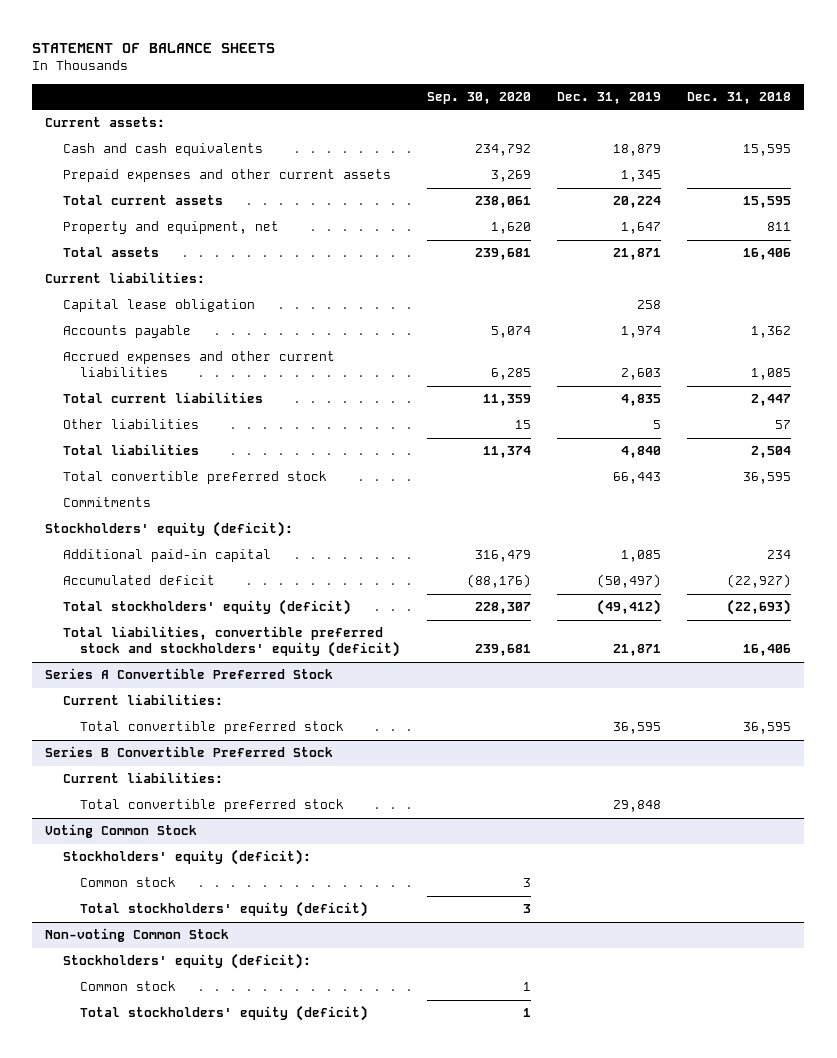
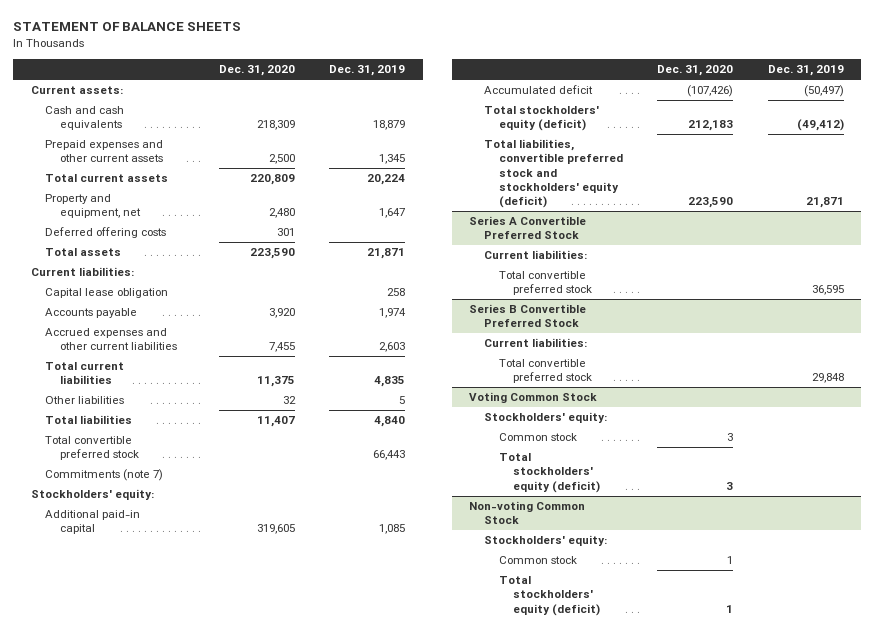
- | Sep. 30, 2020 | Dec. 31, 2019 | Dec. 31, 2018
+ | Dec. 31, 2020 | Dec. 31, 2019
+ Deferred offering costs | 301 |
- Commitments
- Stockholders' equity (deficit):
+ Commitments (note 7)
+ Stockholders' equity:
@ Voting Common Stock
- Stockholders' equity (deficit):
+ Stockholders' equity:
@ Non-voting Common Stock
- Stockholders' equity (deficit):
+ Stockholders' equity:

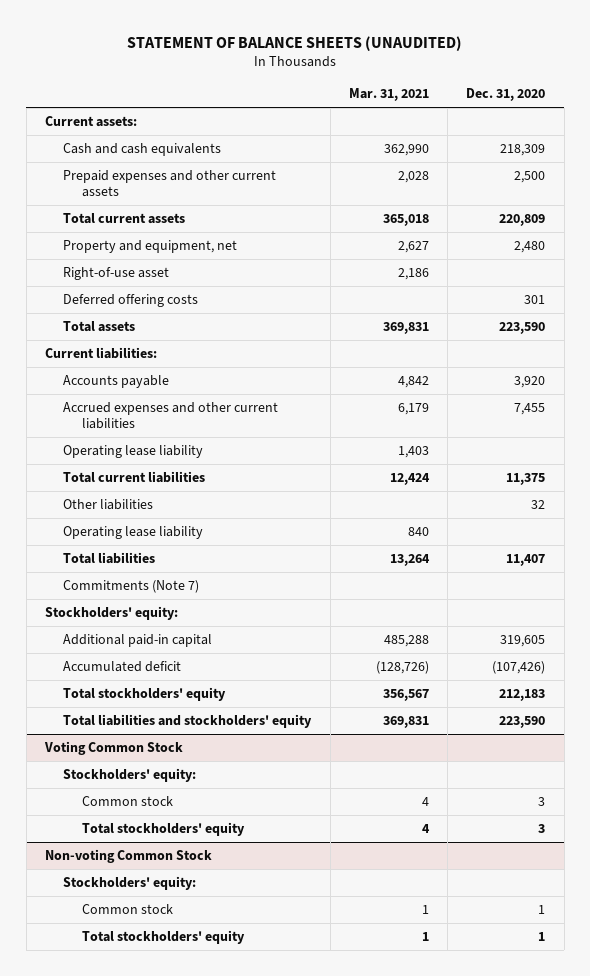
- STATEMENT OF BALANCE SHEETS
+ STATEMENT OF BALANCE SHEETS (UNAUDITED)
- | Dec. 31, 2020 | Dec. 31, 2019
+ | Mar. 31, 2021 | Dec. 31, 2020
+ Right-of-use asset | 2,186 |
- Capital lease obligation | | 258
+ Operating lease liability | 1,403 |
+ Operating lease liability | 840 |
- Total convertible preferred stock | | 66,443
- Commitments (note 7)
+ Commitments (Note 7)
- Total stockholders' equity (deficit) | 212,183 | (49,412)
- Total liabilities, convertible preferred stock and stockholders' equity (deficit) | 223,590 | 21,871
- Series A Convertible Preferred Stock
- Current liabilities:
- Total convertible preferred stock | | 36,595
- Series B Convertible Preferred Stock
- Current liabilities:
- Total convertible preferred stock | | 29,848
+ Total stockholders' equity | 356,567 | 212,183
+ Total liabilities and stockholders' equity | 369,831 | 223,590
@ Voting Common Stock
- Total stockholders' equity (deficit) | 3 |
+ Total stockholders' equity | 4 | 3
@ Non-voting Common Stock
- Total stockholders' equity (deficit) | 1 |
+ Total stockholders' equity | 1 | 1

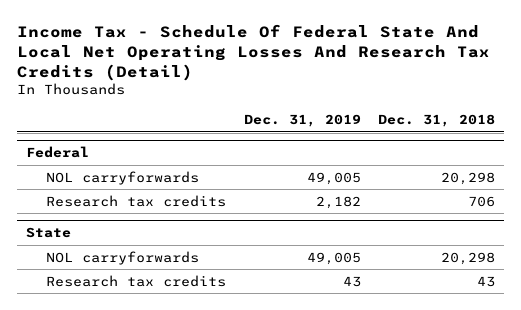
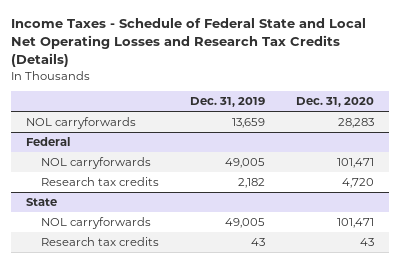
- Income Tax - Schedule Of Federal State And Local Net Operating Losses And Research Tax Credits (Detail)
+ Income Taxes - Schedule of Federal State and Local Net Operating Losses and Research Tax Credits (Details)
- | Dec. 31, 2019 | Dec. 31, 2018
+ | Dec. 31, 2019 | Dec. 31, 2020
+ NOL carryforwards | 13,659 | 28,283

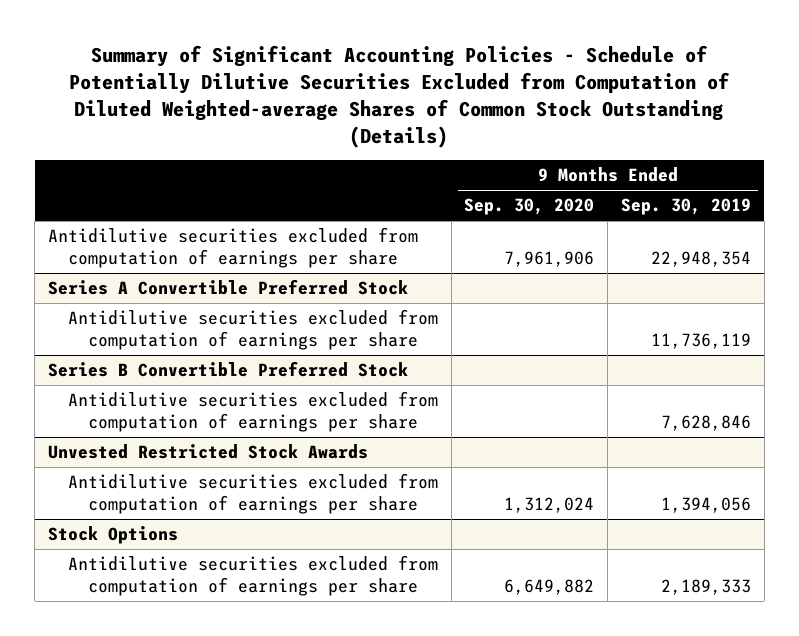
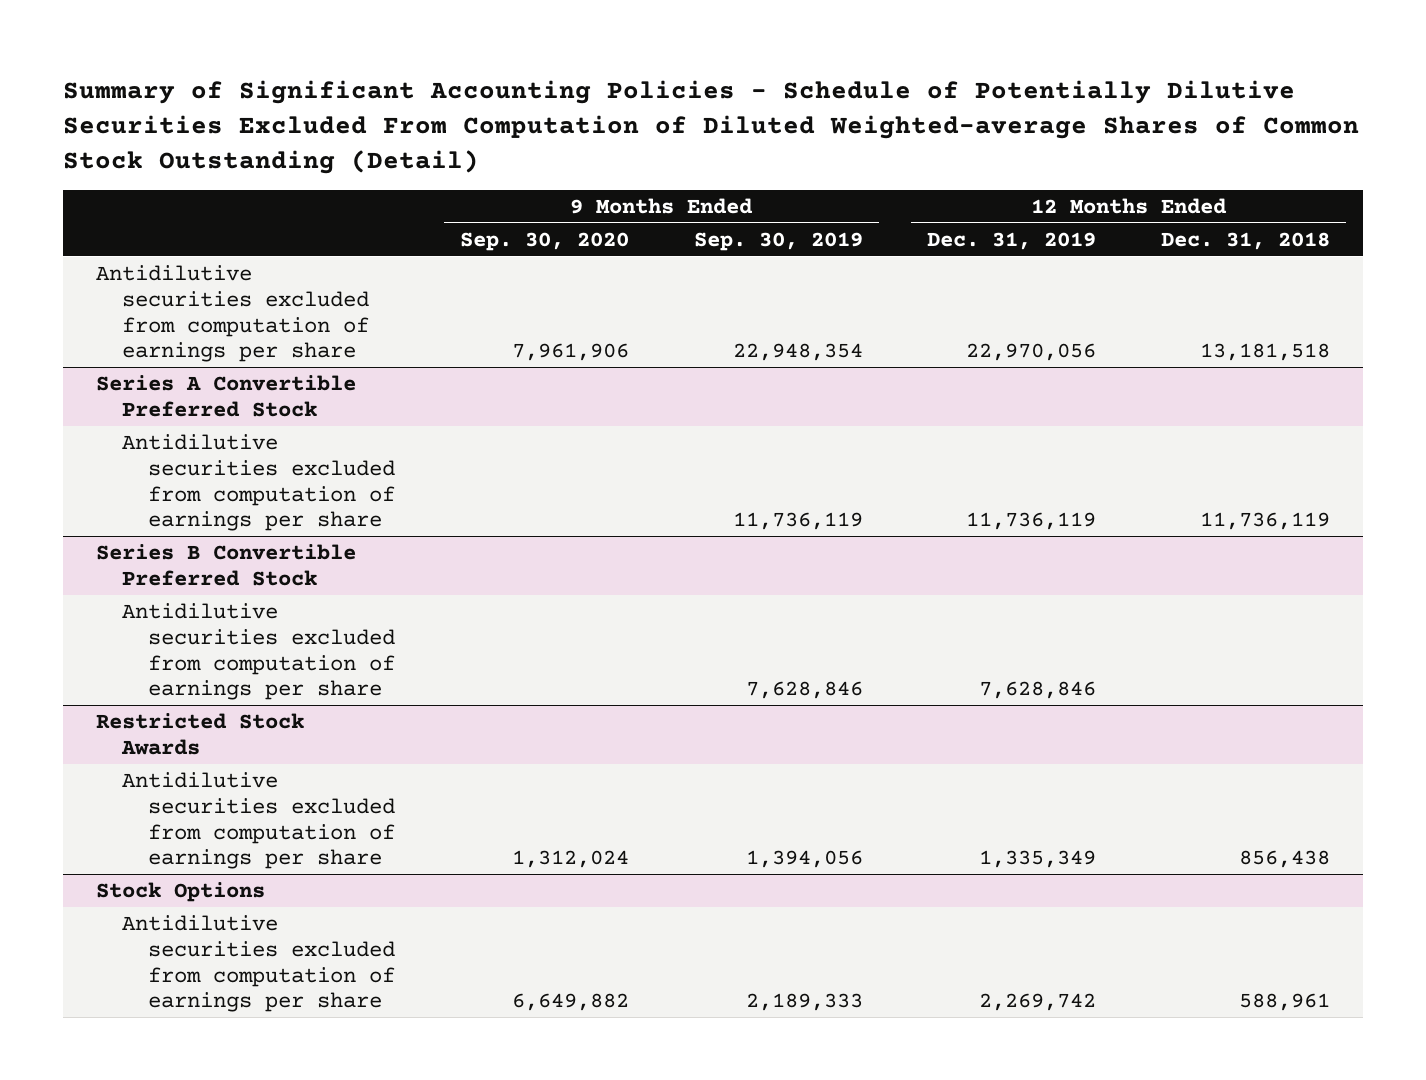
- Summary of Significant Accounting Policies - Schedule of Potentially Dilutive Securities Excluded from Computation of Diluted Weighted-average Shares of Common Stock Outstanding (Details)
+ Summary of Significant Accounting Policies - Schedule of Potentially Dilutive Securities Excluded From Computation of Diluted Weighted-average Shares of Common Stock Outstanding (Detail)
- | 9 Months Ended Sep. 30, 2020 | 9 Months Ended Sep. 30, 2019
+ | 9 Months Ended Sep. 30, 2020 | 9 Months Ended Sep. 30, 2019 | 12 Months Ended Dec. 31, 2019 | 12 Months Ended Dec. 31, 2018
- Unvested Restricted Stock Awards
+ Restricted Stock Awards

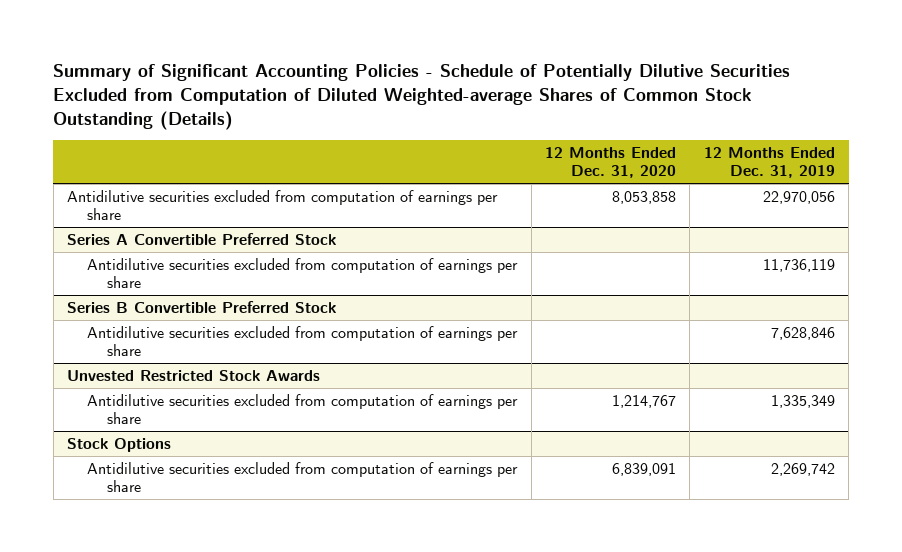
- Summary of Significant Accounting Policies - Schedule of Potentially Dilutive Securities Excluded From Computation of Diluted Weighted-average Shares of Common Stock Outstanding (Detail)
+ Summary of Significant Accounting Policies - Schedule of Potentially Dilutive Securities Excluded from Computation of Diluted Weighted-average Shares of Common Stock Outstanding (Details)
- | 9 Months Ended Sep. 30, 2020 | 9 Months Ended Sep. 30, 2019 | 12 Months Ended Dec. 31, 2019 | 12 Months Ended Dec. 31, 2018
+ | 12 Months Ended Dec. 31, 2020 | 12 Months Ended Dec. 31, 2019
- Restricted Stock Awards
+ Unvested Restricted Stock Awards

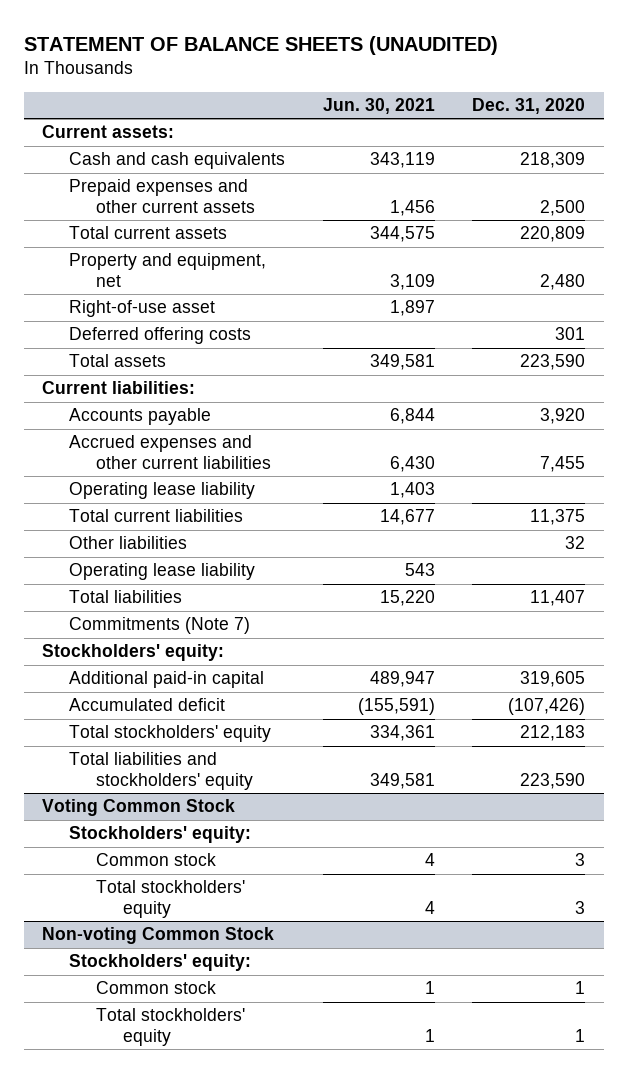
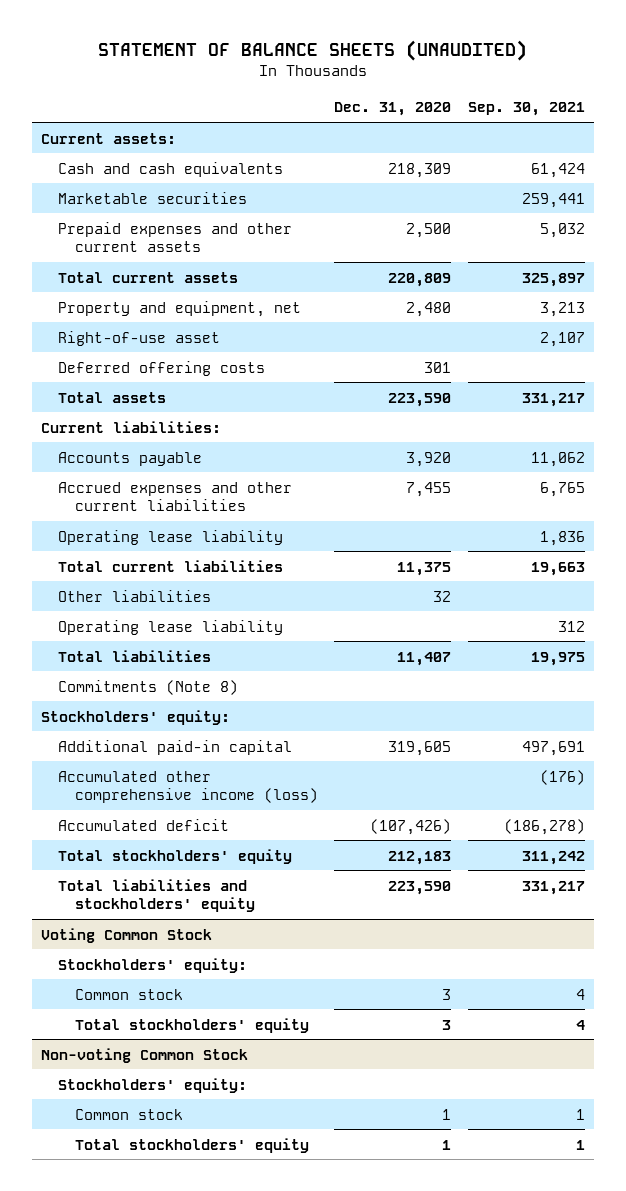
- | Jun. 30, 2021 | Dec. 31, 2020
+ | Dec. 31, 2020 | Sep. 30, 2021
+ Marketable securities | | 259,441
- Commitments (Note 7)
+ Commitments (Note 8)
+ Accumulated other comprehensive income (loss) | | (176)

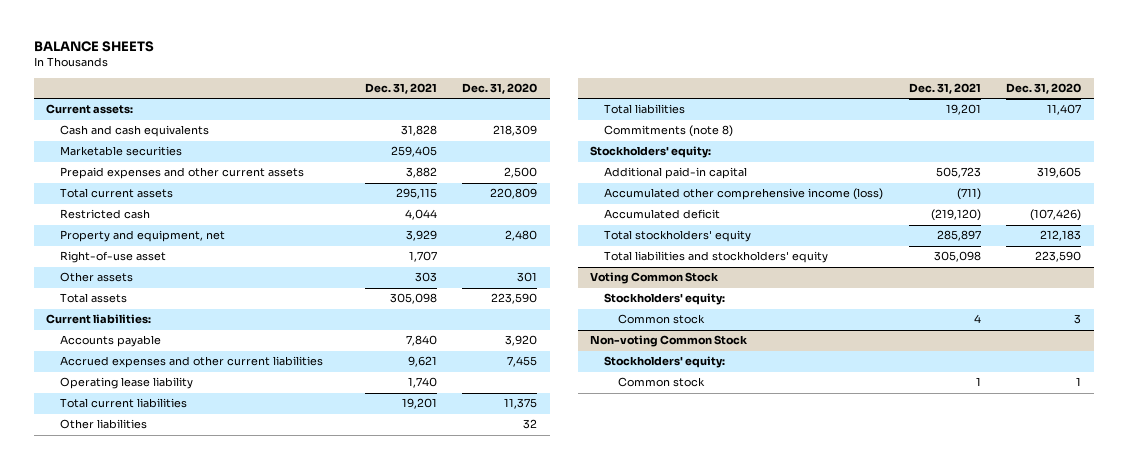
- STATEMENT OF BALANCE SHEETS (UNAUDITED)
+ BALANCE SHEETS
- | Dec. 31, 2020 | Sep. 30, 2021
+ | Dec. 31, 2021 | Dec. 31, 2020
+ Restricted cash | 4,044 |
- Deferred offering costs | 301 |
+ Other assets | 303 | 301
- Operating lease liability | | 312
- Commitments (Note 8)
+ Commitments (note 8)
@ Voting Common Stock
- Total stockholders' equity | 3 | 4
@ Non-voting Common Stock
- Total stockholders' equity | 1 | 1

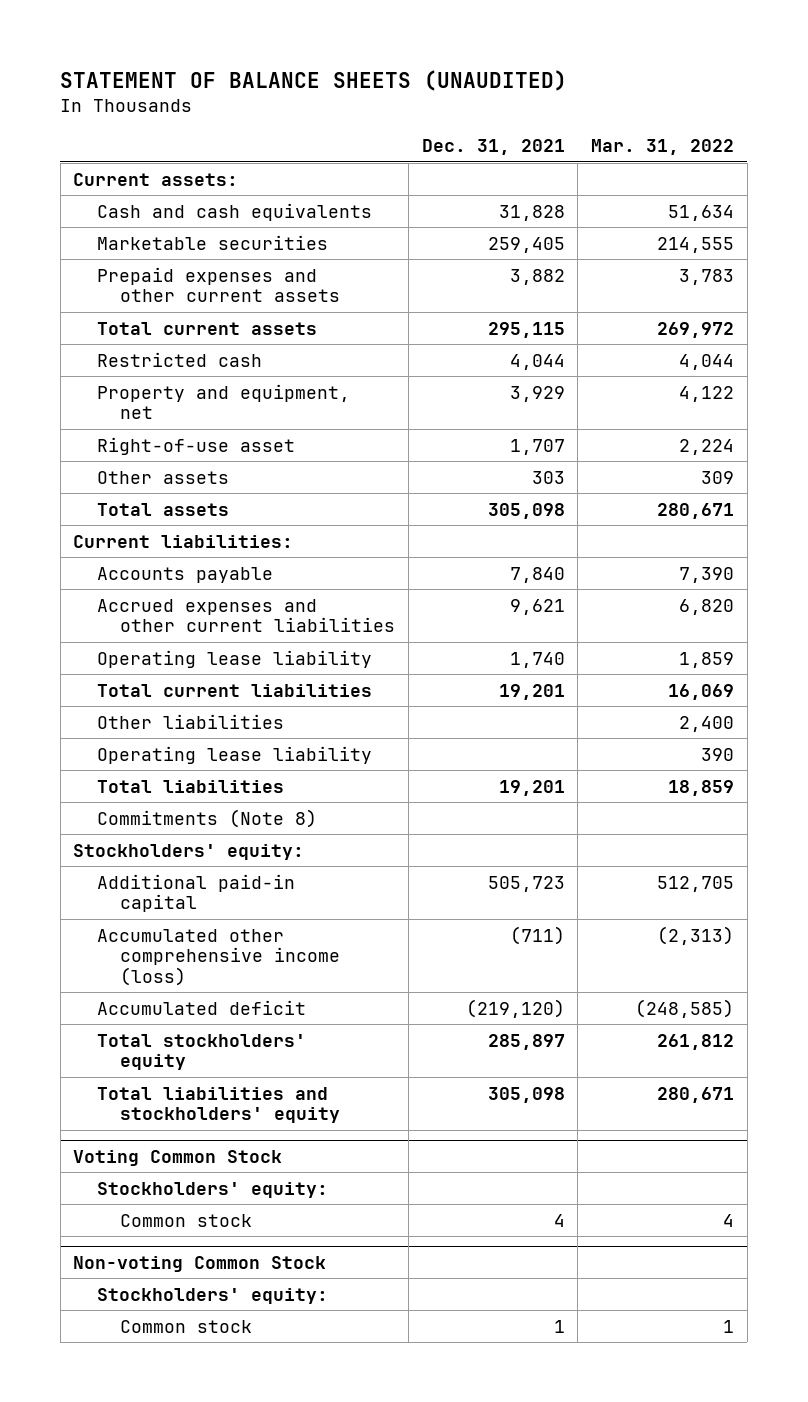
- BALANCE SHEETS
+ STATEMENT OF BALANCE SHEETS (UNAUDITED)
- | Dec. 31, 2021 | Dec. 31, 2020
+ | Dec. 31, 2021 | Mar. 31, 2022
+ Operating lease liability | | 390
- Commitments (note 8)
+ Commitments (Note 8)

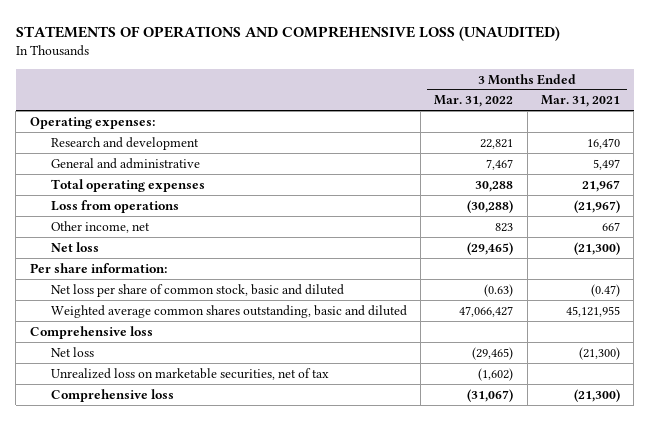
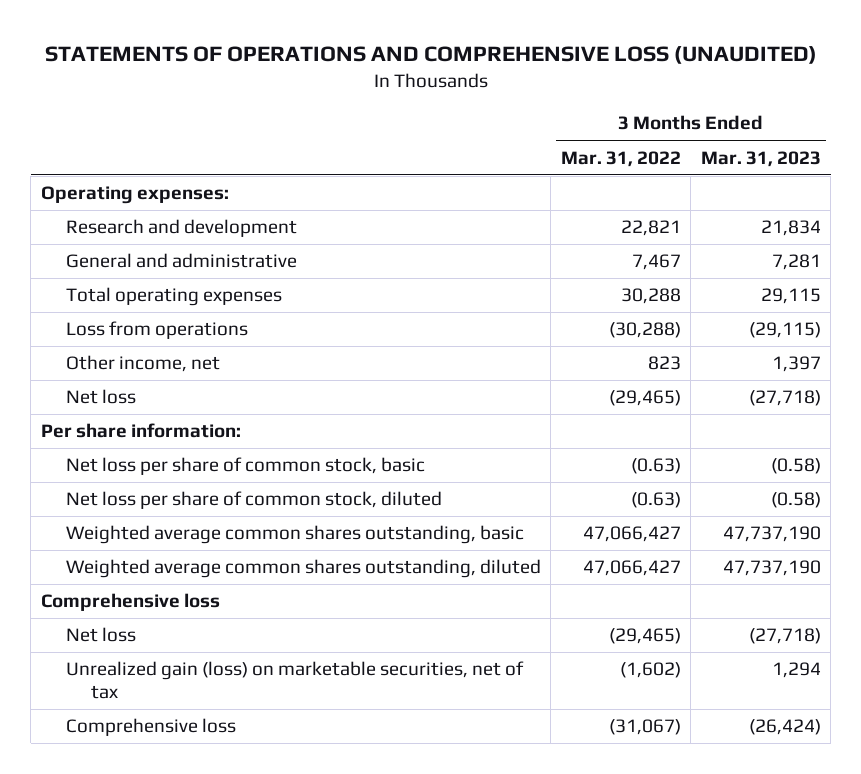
- | 3 Months Ended Mar. 31, 2022 | 3 Months Ended Mar. 31, 2021
+ | 3 Months Ended Mar. 31, 2022 | 3 Months Ended Mar. 31, 2023
- Net loss per share of common stock, basic and diluted | (0.63) | (0.47)
- Weighted average common shares outstanding, basic and diluted | 47,066,427 | 45,121,955
+ Net loss per share of common stock, basic | (0.63) | (0.58)
+ Net loss per share of common stock, diluted | (0.63) | (0.58)
+ Weighted average common shares outstanding, basic | 47,066,427 | 47,737,190
+ Weighted average common shares outstanding, diluted | 47,066,427 | 47,737,190
- Unrealized loss on marketable securities, net of tax | (1,602) |
+ Unrealized gain (loss) on marketable securities, net of tax | (1,602) | 1,294

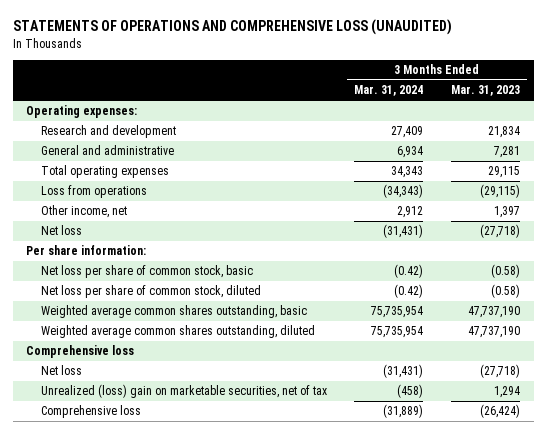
- | 3 Months Ended Mar. 31, 2022 | 3 Months Ended Mar. 31, 2023
+ | 3 Months Ended Mar. 31, 2024 | 3 Months Ended Mar. 31, 2023
- Unrealized gain (loss) on marketable securities, net of tax | (1,602) | 1,294
+ Unrealized (loss) gain on marketable securities, net of tax | (458) | 1,294

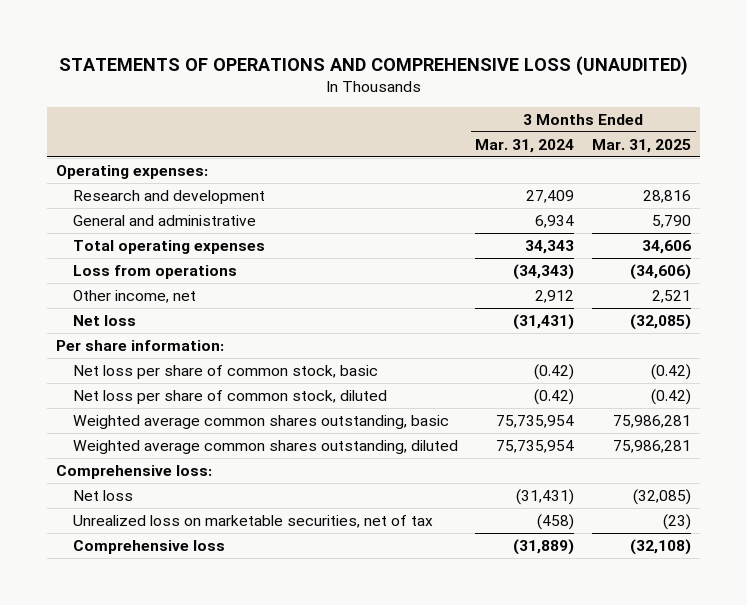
- | 3 Months Ended Mar. 31, 2024 | 3 Months Ended Mar. 31, 2023
+ | 3 Months Ended Mar. 31, 2024 | 3 Months Ended Mar. 31, 2025
- Comprehensive loss
+ Comprehensive loss:
- Unrealized (loss) gain on marketable securities, net of tax | (458) | 1,294
+ Unrealized loss on marketable securities, net of tax | (458) | (23)

